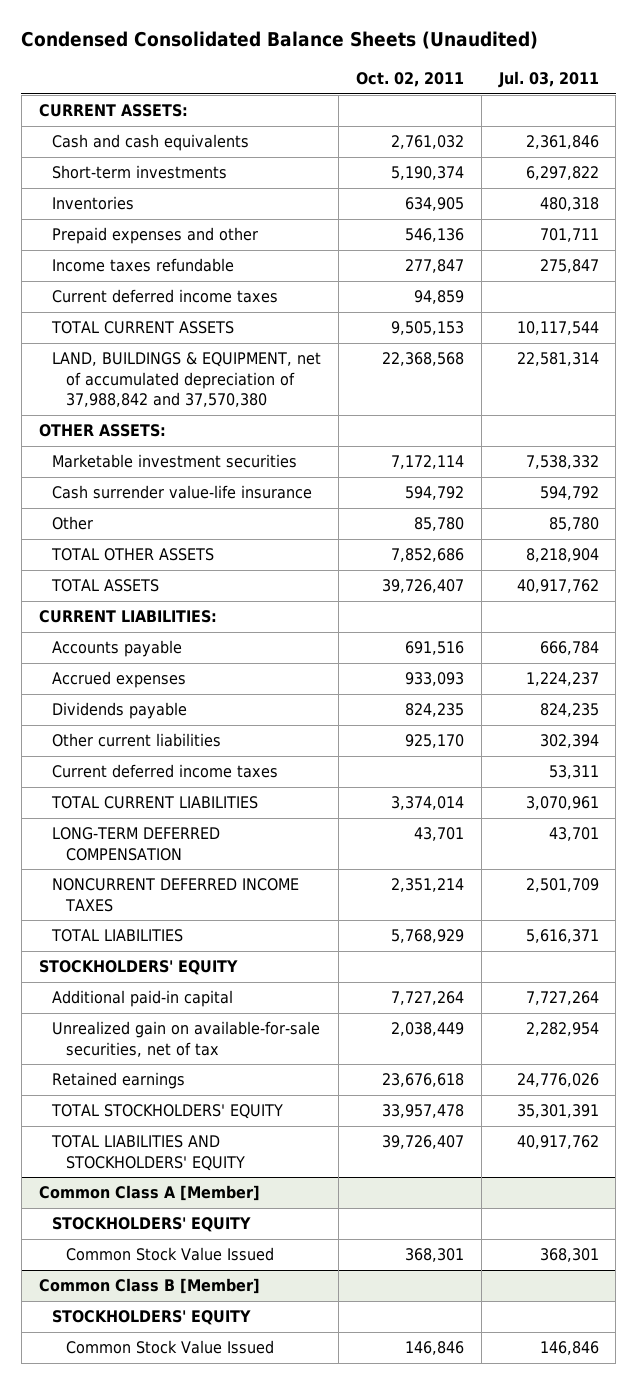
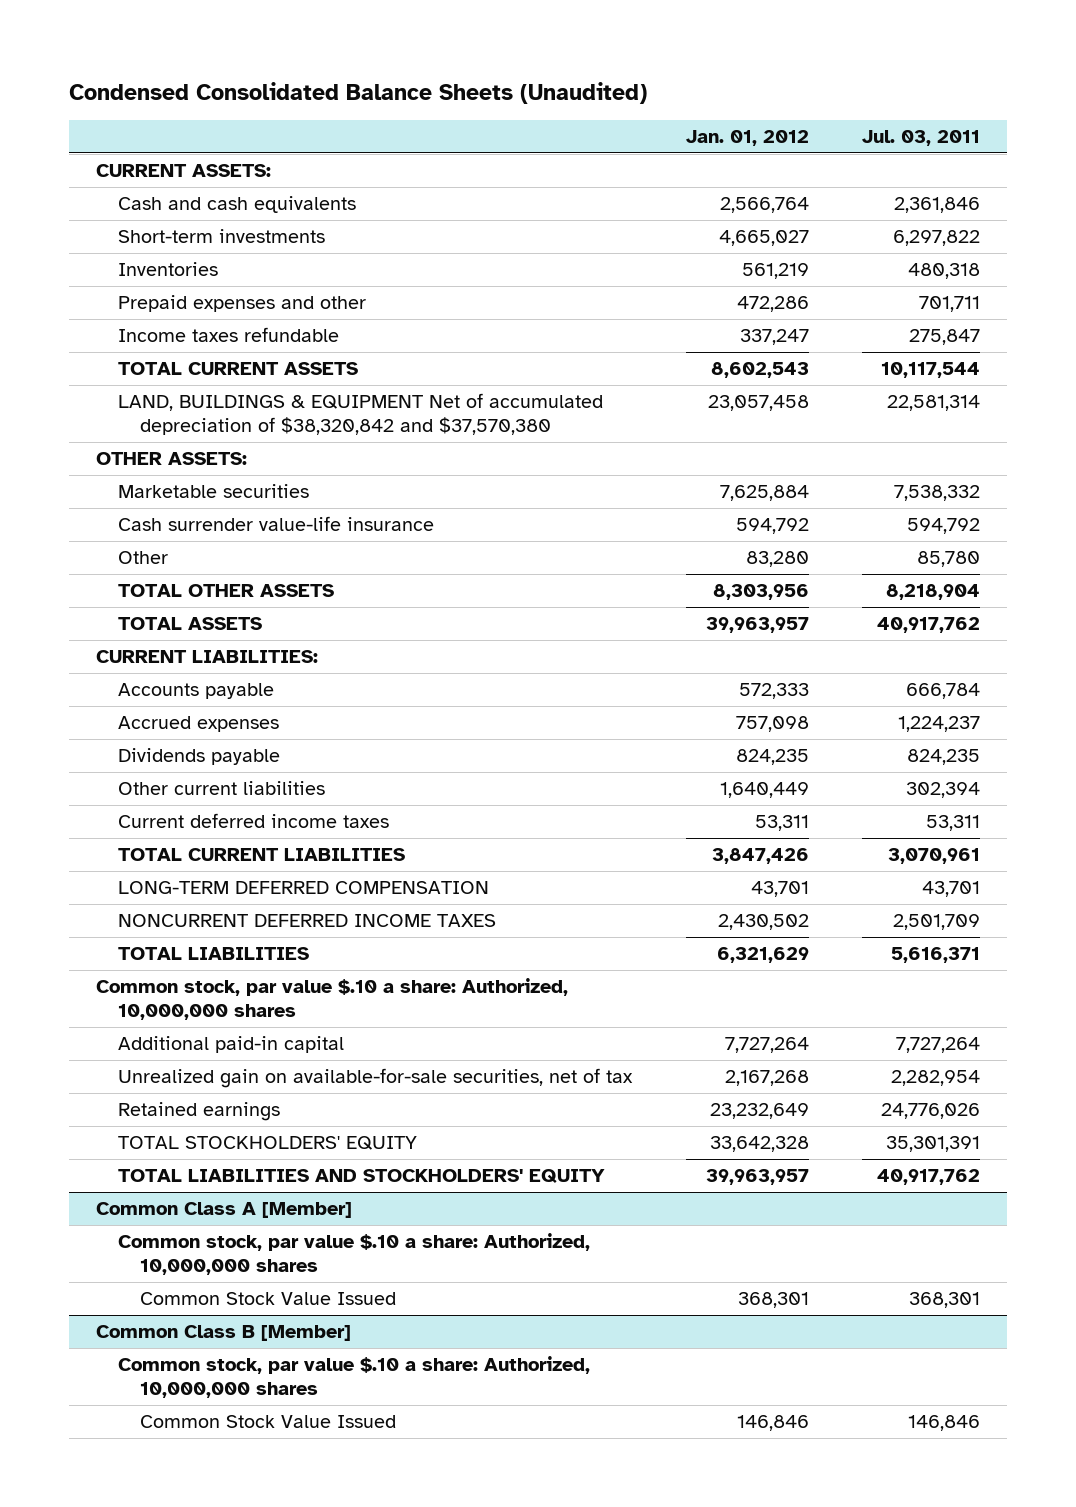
- | Oct. 02, 2011 | Jul. 03, 2011
+ | Jan. 01, 2012 | Jul. 03, 2011
- Current deferred income taxes | 94,859 |
- LAND, BUILDINGS & EQUIPMENT, net of accumulated depreciation of 37,988,842 and 37,570,380 | 22,368,568 | 22,581,314
+ LAND, BUILDINGS & EQUIPMENT Net of accumulated depreciation of $38,320,842 and $37,570,380 | 23,057,458 | 22,581,314
- Marketable investment securities | 7,172,114 | 7,538,332
+ Marketable securities | 7,625,884 | 7,538,332
- STOCKHOLDERS' EQUITY
+ Common stock, par value $.10 a share: Authorized, 10,000,000 shares
@ Common Class A [Member]
- STOCKHOLDERS' EQUITY
+ Common stock, par value $.10 a share: Authorized, 10,000,000 shares
@ Common Class B [Member]
- STOCKHOLDERS' EQUITY
+ Common stock, par value $.10 a share: Authorized, 10,000,000 shares

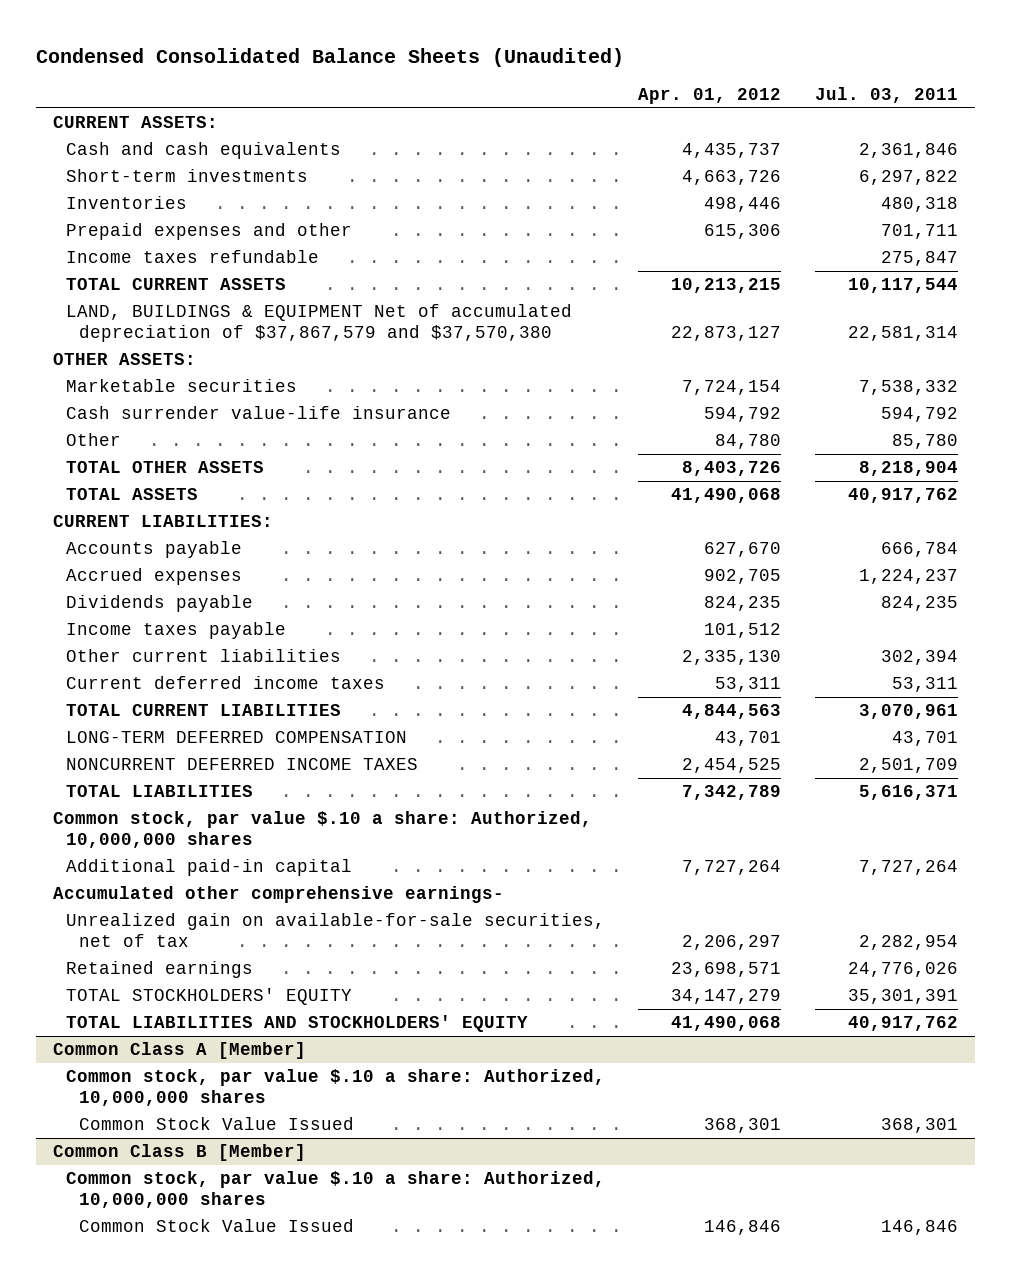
- | Jan. 01, 2012 | Jul. 03, 2011
+ | Apr. 01, 2012 | Jul. 03, 2011
- LAND, BUILDINGS & EQUIPMENT Net of accumulated depreciation of $38,320,842 and $37,570,380 | 23,057,458 | 22,581,314
+ LAND, BUILDINGS & EQUIPMENT Net of accumulated depreciation of $37,867,579 and $37,570,380 | 22,873,127 | 22,581,314
+ Income taxes payable | 101,512 |
+ Accumulated other comprehensive earnings-

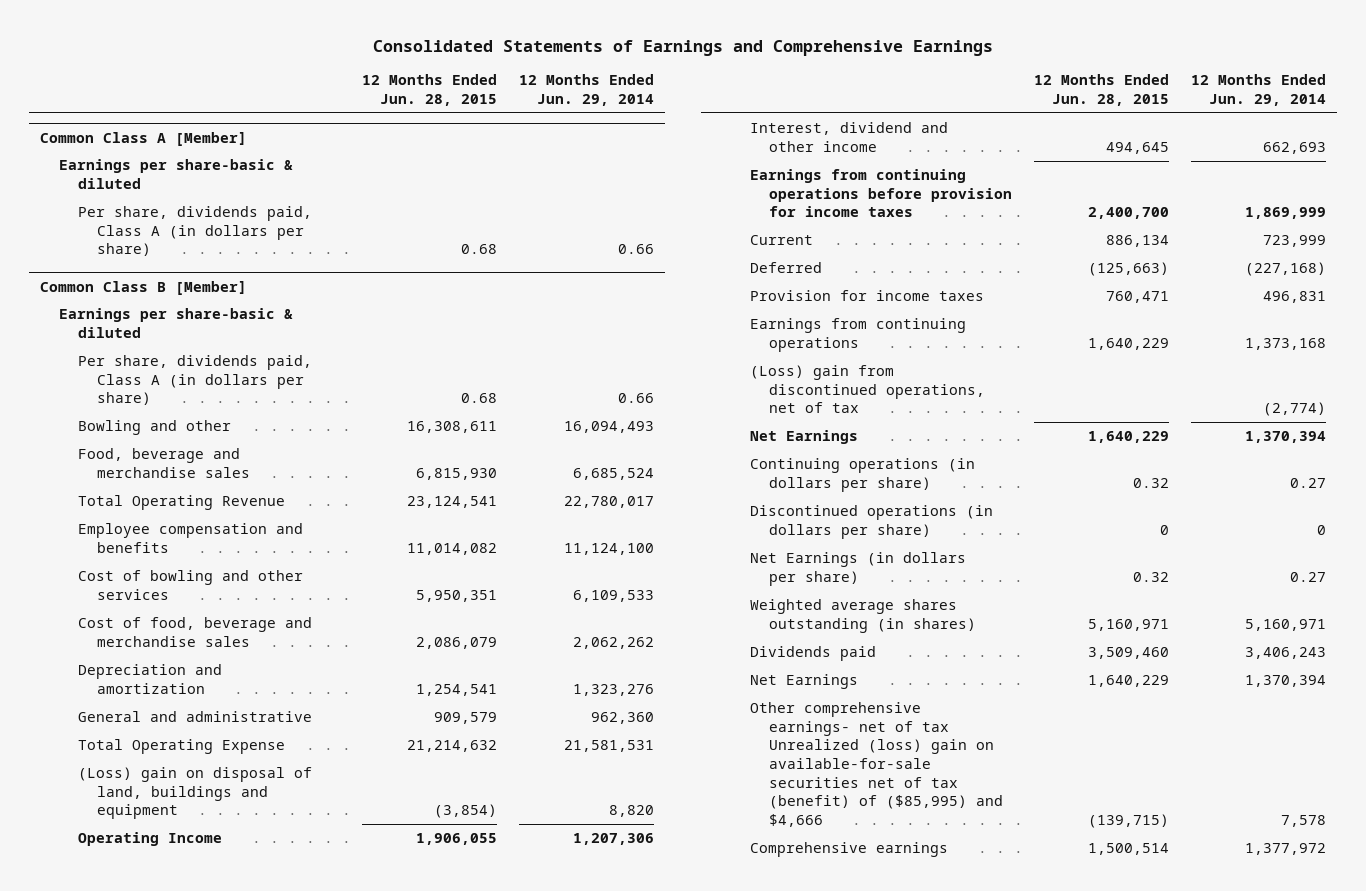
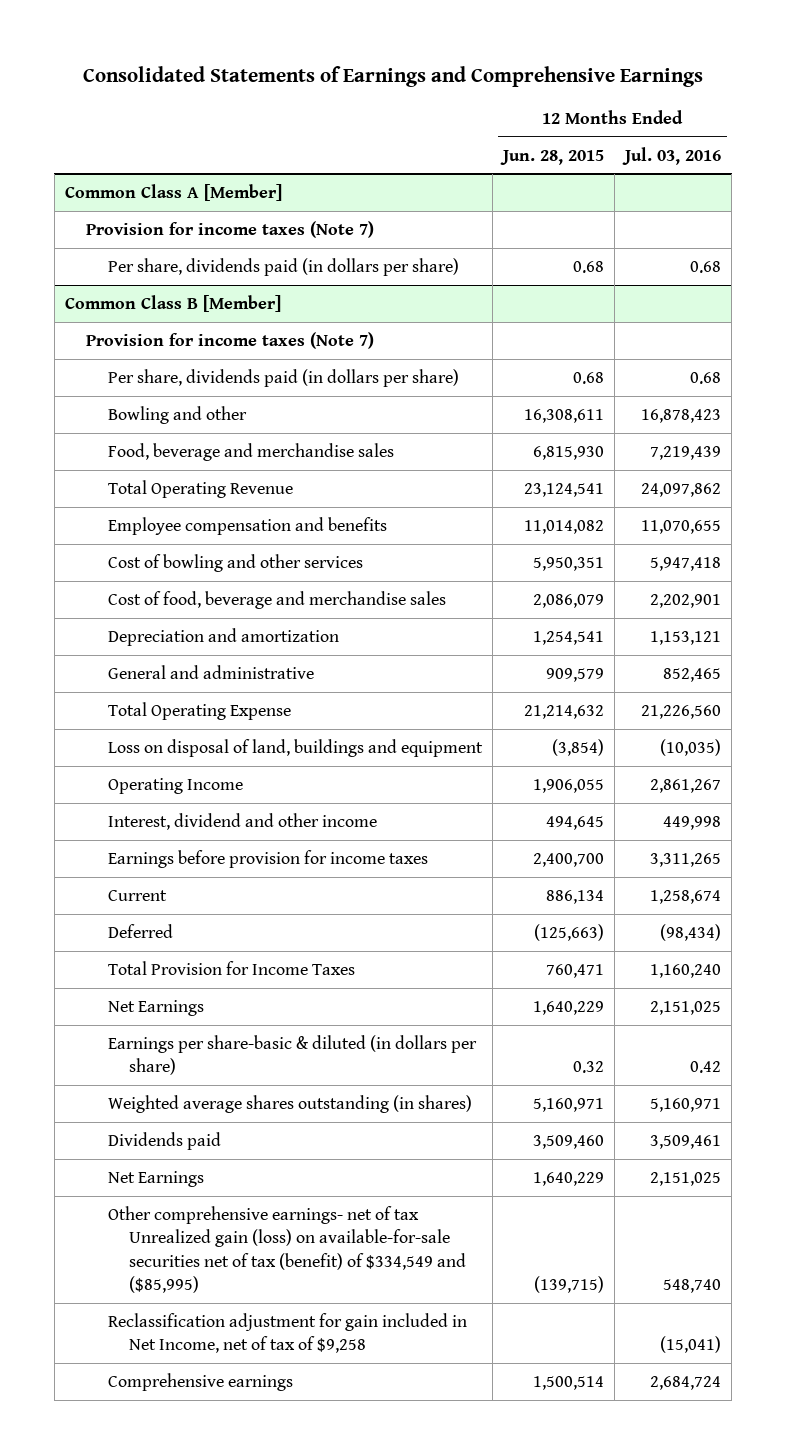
- | 12 Months Ended Jun. 28, 2015 | 12 Months Ended Jun. 29, 2014
+ | 12 Months Ended Jun. 28, 2015 | 12 Months Ended Jul. 03, 2016
@ Common Class A [Member]
- Earnings per share-basic & diluted
- Per share, dividends paid, Class A (in dollars per share) | 0.68 | 0.66
+ Provision for income taxes (Note 7)
+ Per share, dividends paid (in dollars per share) | 0.68 | 0.68
@ Common Class B [Member]
- Earnings per share-basic & diluted
- Per share, dividends paid, Class A (in dollars per share) | 0.68 | 0.66
+ Provision for income taxes (Note 7)
+ Per share, dividends paid (in dollars per share) | 0.68 | 0.68
- (Loss) gain on disposal of land, buildings and equipment | (3,854) | 8,820
+ Loss on disposal of land, buildings and equipment | (3,854) | (10,035)
- Earnings from continuing operations before provision for income taxes | 2,400,700 | 1,869,999
+ Earnings before provision for income taxes | 2,400,700 | 3,311,265
- Provision for income taxes | 760,471 | 496,831
- Earnings from continuing operations | 1,640,229 | 1,373,168
- (Loss) gain from discontinued operations, net of tax | | (2,774)
+ Total Provision for Income Taxes | 760,471 | 1,160,240
- Continuing operations (in dollars per share) | 0.32 | 0.27
- Discontinued operations (in dollars per share) | 0 | 0
- Net Earnings (in dollars per share) | 0.32 | 0.27
+ Earnings per share-basic & diluted (in dollars per share) | 0.32 | 0.42
- Other comprehensive earnings- net of tax Unrealized (loss) gain on available-for-sale securities net of tax (benefit) of ($85,995) and $4,666 | (139,715) | 7,578
+ Other comprehensive earnings- net of tax Unrealized gain (loss) on available-for-sale securities net of tax (benefit) of $334,549 and ($85,995) | (139,715) | 548,740
+ Reclassification adjustment for gain included in Net Income, net of tax of $9,258 | | (15,041)

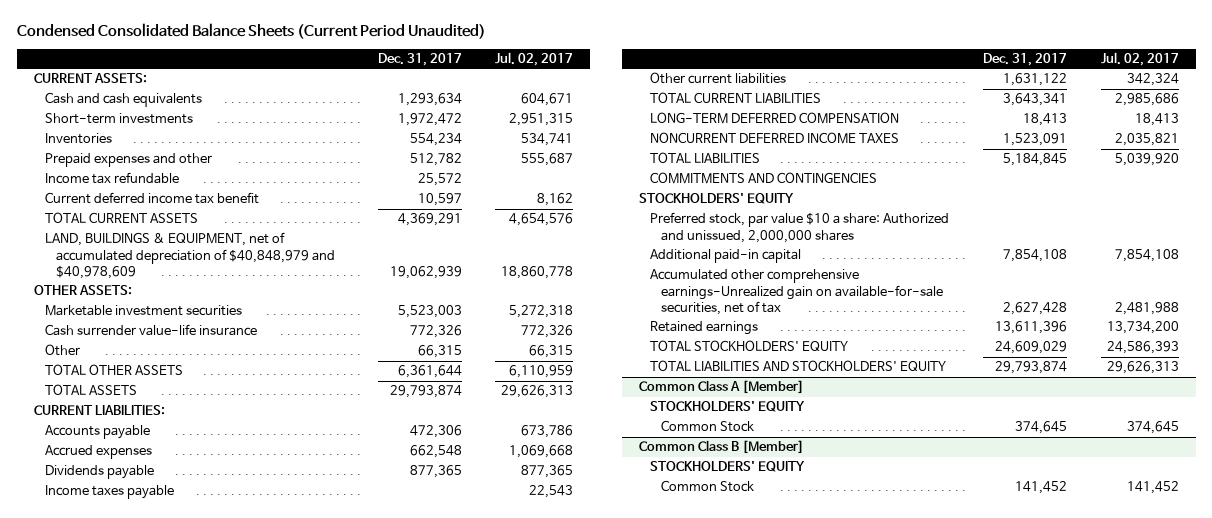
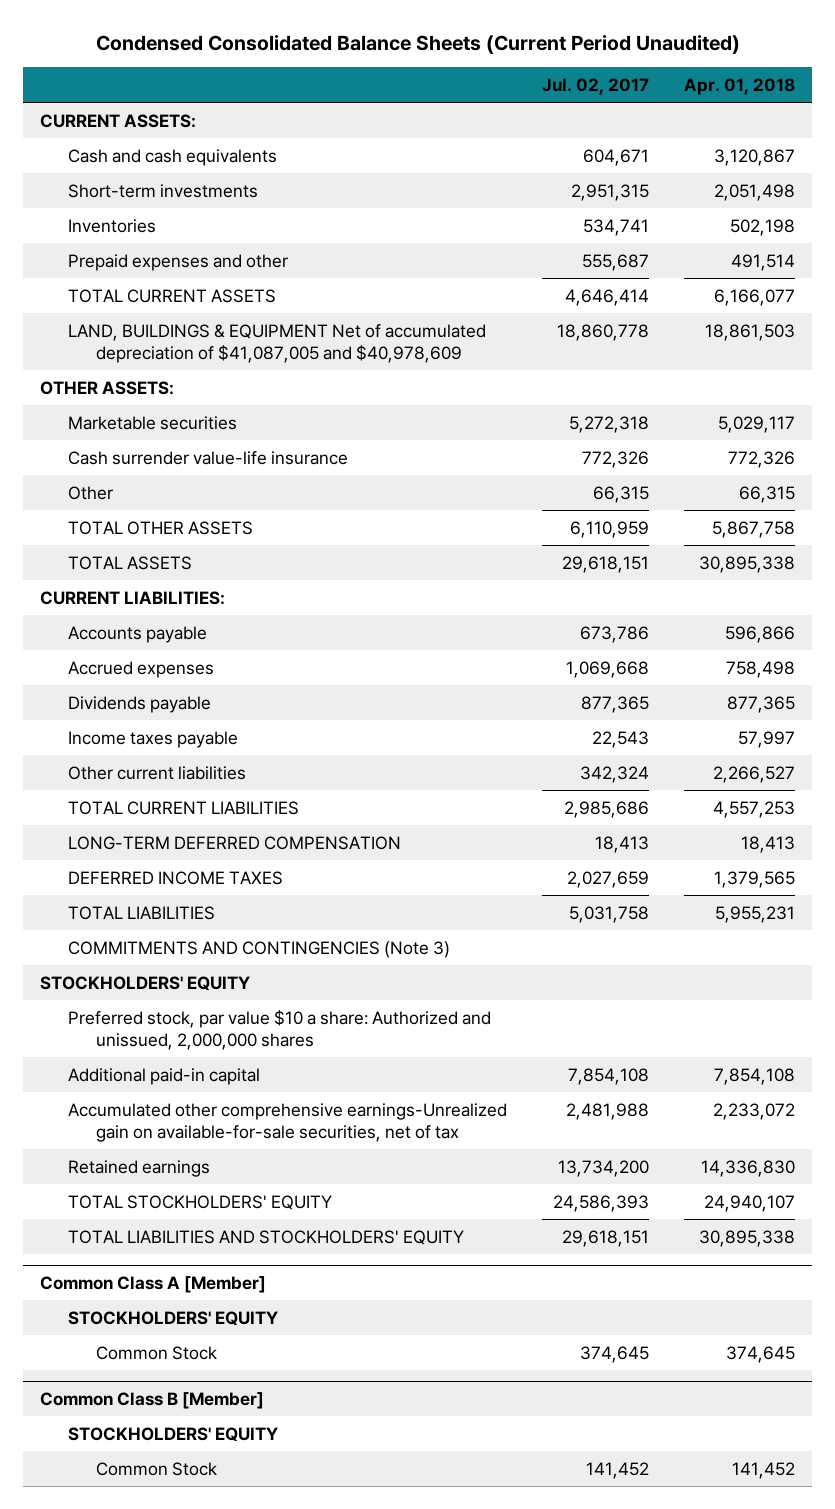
- | Dec. 31, 2017 | Jul. 02, 2017
+ | Jul. 02, 2017 | Apr. 01, 2018
- Income tax refundable | 25,572 |
- Current deferred income tax benefit | 10,597 | 8,162
- TOTAL CURRENT ASSETS | 4,369,291 | 4,654,576
- LAND, BUILDINGS & EQUIPMENT, net of accumulated depreciation of $40,848,979 and $40,978,609 | 19,062,939 | 18,860,778
+ TOTAL CURRENT ASSETS | 4,646,414 | 6,166,077
+ LAND, BUILDINGS & EQUIPMENT Net of accumulated depreciation of $41,087,005 and $40,978,609 | 18,860,778 | 18,861,503
- Marketable investment securities | 5,523,003 | 5,272,318
+ Marketable securities | 5,272,318 | 5,029,117
- TOTAL ASSETS | 29,793,874 | 29,626,313
+ TOTAL ASSETS | 29,618,151 | 30,895,338
- NONCURRENT DEFERRED INCOME TAXES | 1,523,091 | 2,035,821
- TOTAL LIABILITIES | 5,184,845 | 5,039,920
- COMMITMENTS AND CONTINGENCIES
+ DEFERRED INCOME TAXES | 2,027,659 | 1,379,565
+ TOTAL LIABILITIES | 5,031,758 | 5,955,231
+ COMMITMENTS AND CONTINGENCIES (Note 3)
- TOTAL LIABILITIES AND STOCKHOLDERS' EQUITY | 29,793,874 | 29,626,313
+ TOTAL LIABILITIES AND STOCKHOLDERS' EQUITY | 29,618,151 | 30,895,338

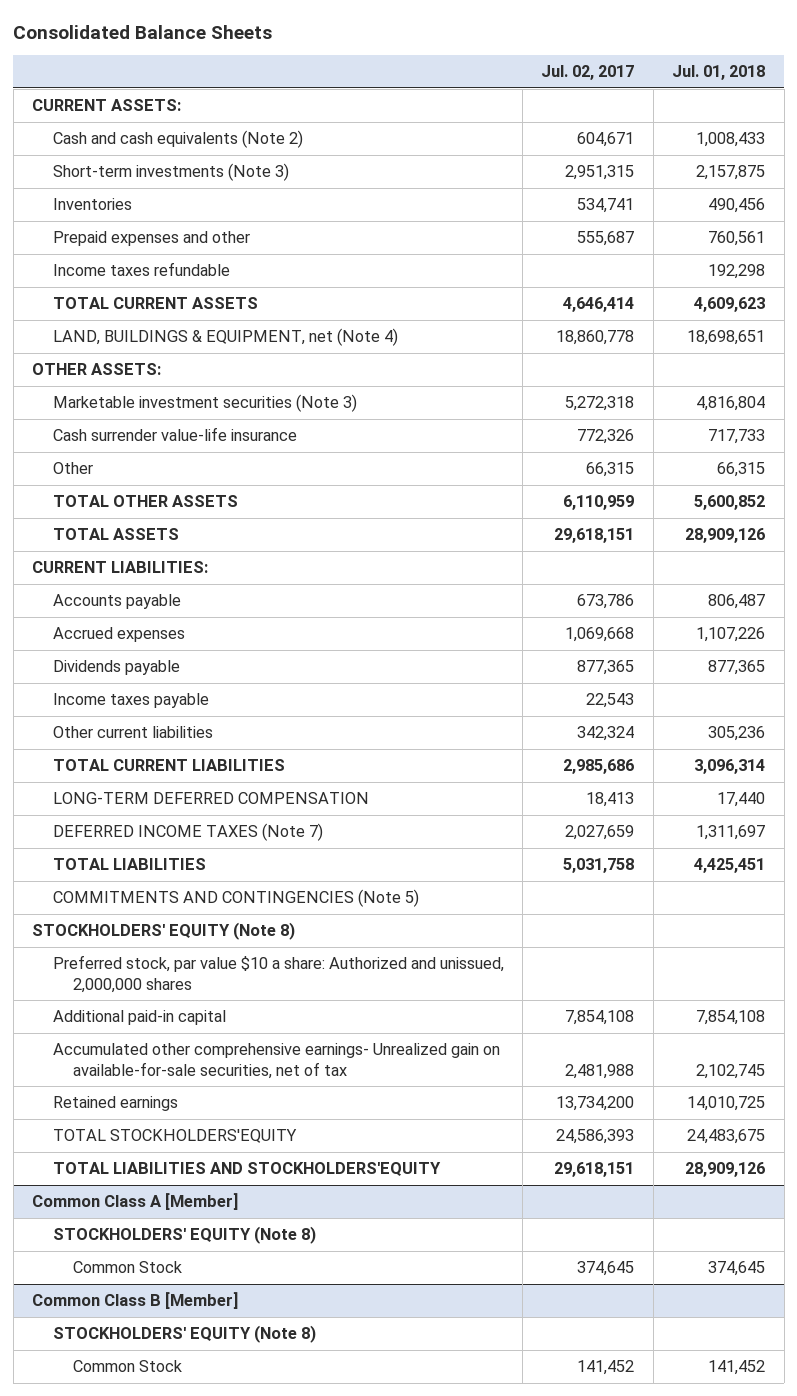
- Condensed Consolidated Balance Sheets (Current Period Unaudited)
+ Consolidated Balance Sheets
- | Jul. 02, 2017 | Apr. 01, 2018
+ | Jul. 02, 2017 | Jul. 01, 2018
- Cash and cash equivalents | 604,671 | 3,120,867
- Short-term investments | 2,951,315 | 2,051,498
+ Cash and cash equivalents (Note 2) | 604,671 | 1,008,433
+ Short-term investments (Note 3) | 2,951,315 | 2,157,875
+ Income taxes refundable | | 192,298
- LAND, BUILDINGS & EQUIPMENT Net of accumulated depreciation of $41,087,005 and $40,978,609 | 18,860,778 | 18,861,503
+ LAND, BUILDINGS & EQUIPMENT, net (Note 4) | 18,860,778 | 18,698,651
- Marketable securities | 5,272,318 | 5,029,117
+ Marketable investment securities (Note 3) | 5,272,318 | 4,816,804
- DEFERRED INCOME TAXES | 2,027,659 | 1,379,565
+ DEFERRED INCOME TAXES (Note 7) | 2,027,659 | 1,311,697
- COMMITMENTS AND CONTINGENCIES (Note 3)
- STOCKHOLDERS' EQUITY
+ COMMITMENTS AND CONTINGENCIES (Note 5)
+ STOCKHOLDERS' EQUITY (Note 8)
- Accumulated other comprehensive earnings-Unrealized gain on available-for-sale securities, net of tax | 2,481,988 | 2,233,072
+ Accumulated other comprehensive earnings- Unrealized gain on available-for-sale securities, net of tax | 2,481,988 | 2,102,745
- TOTAL STOCKHOLDERS' EQUITY | 24,586,393 | 24,940,107
- TOTAL LIABILITIES AND STOCKHOLDERS' EQUITY | 29,618,151 | 30,895,338
+ TOTAL STOCKHOLDERS'EQUITY | 24,586,393 | 24,483,675
+ TOTAL LIABILITIES AND STOCKHOLDERS'EQUITY | 29,618,151 | 28,909,126
@ Common Class A [Member]
- STOCKHOLDERS' EQUITY
+ STOCKHOLDERS' EQUITY (Note 8)
@ Common Class B [Member]
- STOCKHOLDERS' EQUITY
+ STOCKHOLDERS' EQUITY (Note 8)

